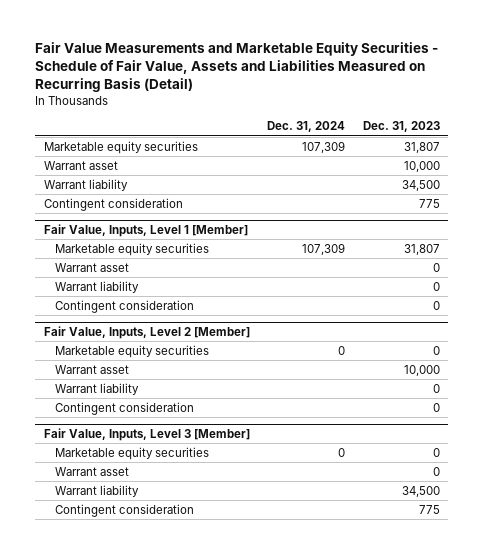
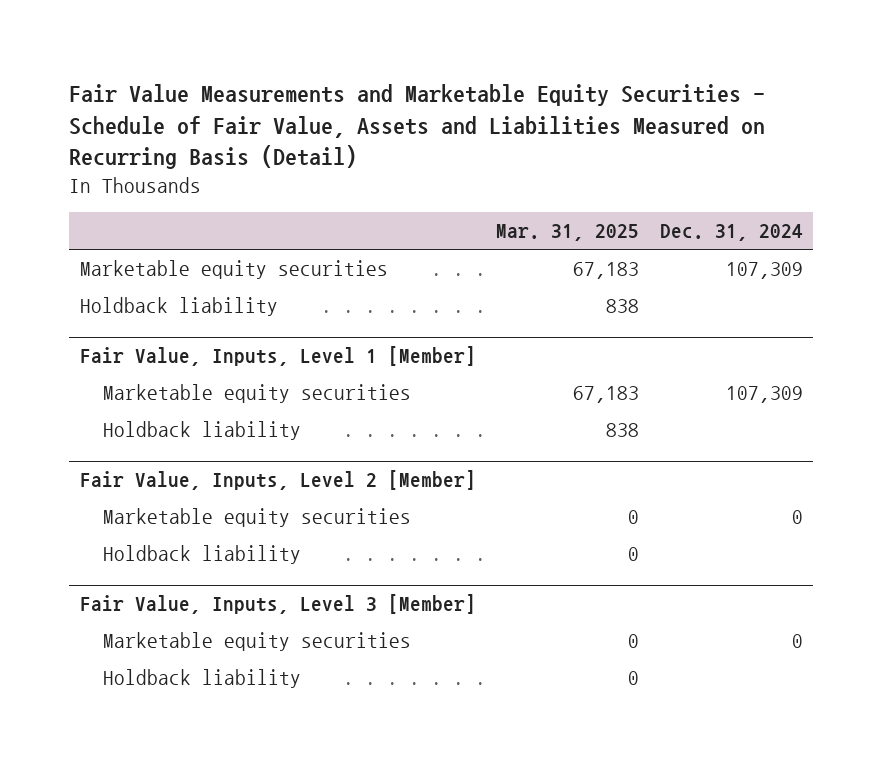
- | Dec. 31, 2024 | Dec. 31, 2023
+ | Mar. 31, 2025 | Dec. 31, 2024
- Warrant asset | | 10,000
- Warrant liability | | 34,500
- Contingent consideration | | 775
+ Holdback liability | 838 |
@ Fair Value, Inputs, Level 1 [Member]
- Warrant asset | | 0
- Warrant liability | | 0
- Contingent consideration | | 0
+ Holdback liability | 838 |
@ Fair Value, Inputs, Level 2 [Member]
- Warrant asset | | 10,000
- Warrant liability | | 0
- Contingent consideration | | 0
+ Holdback liability | 0 |
@ Fair Value, Inputs, Level 3 [Member]
- Warrant asset | | 0
- Warrant liability | | 34,500
- Contingent consideration | | 775
+ Holdback liability | 0 |

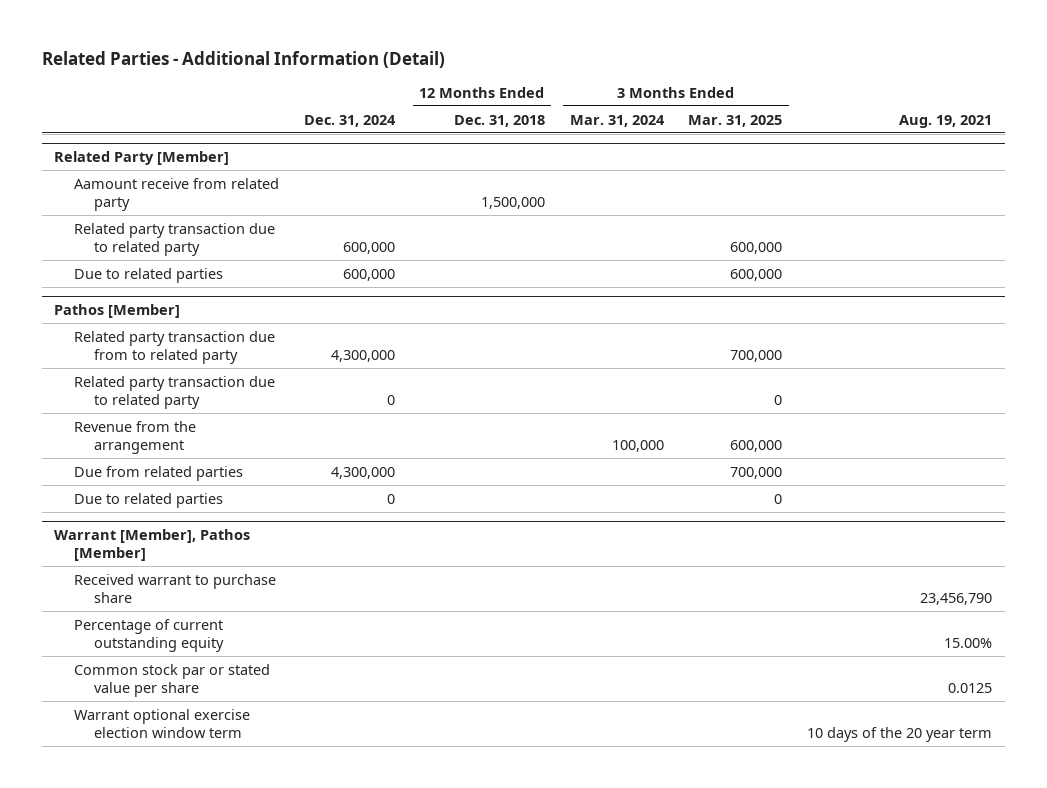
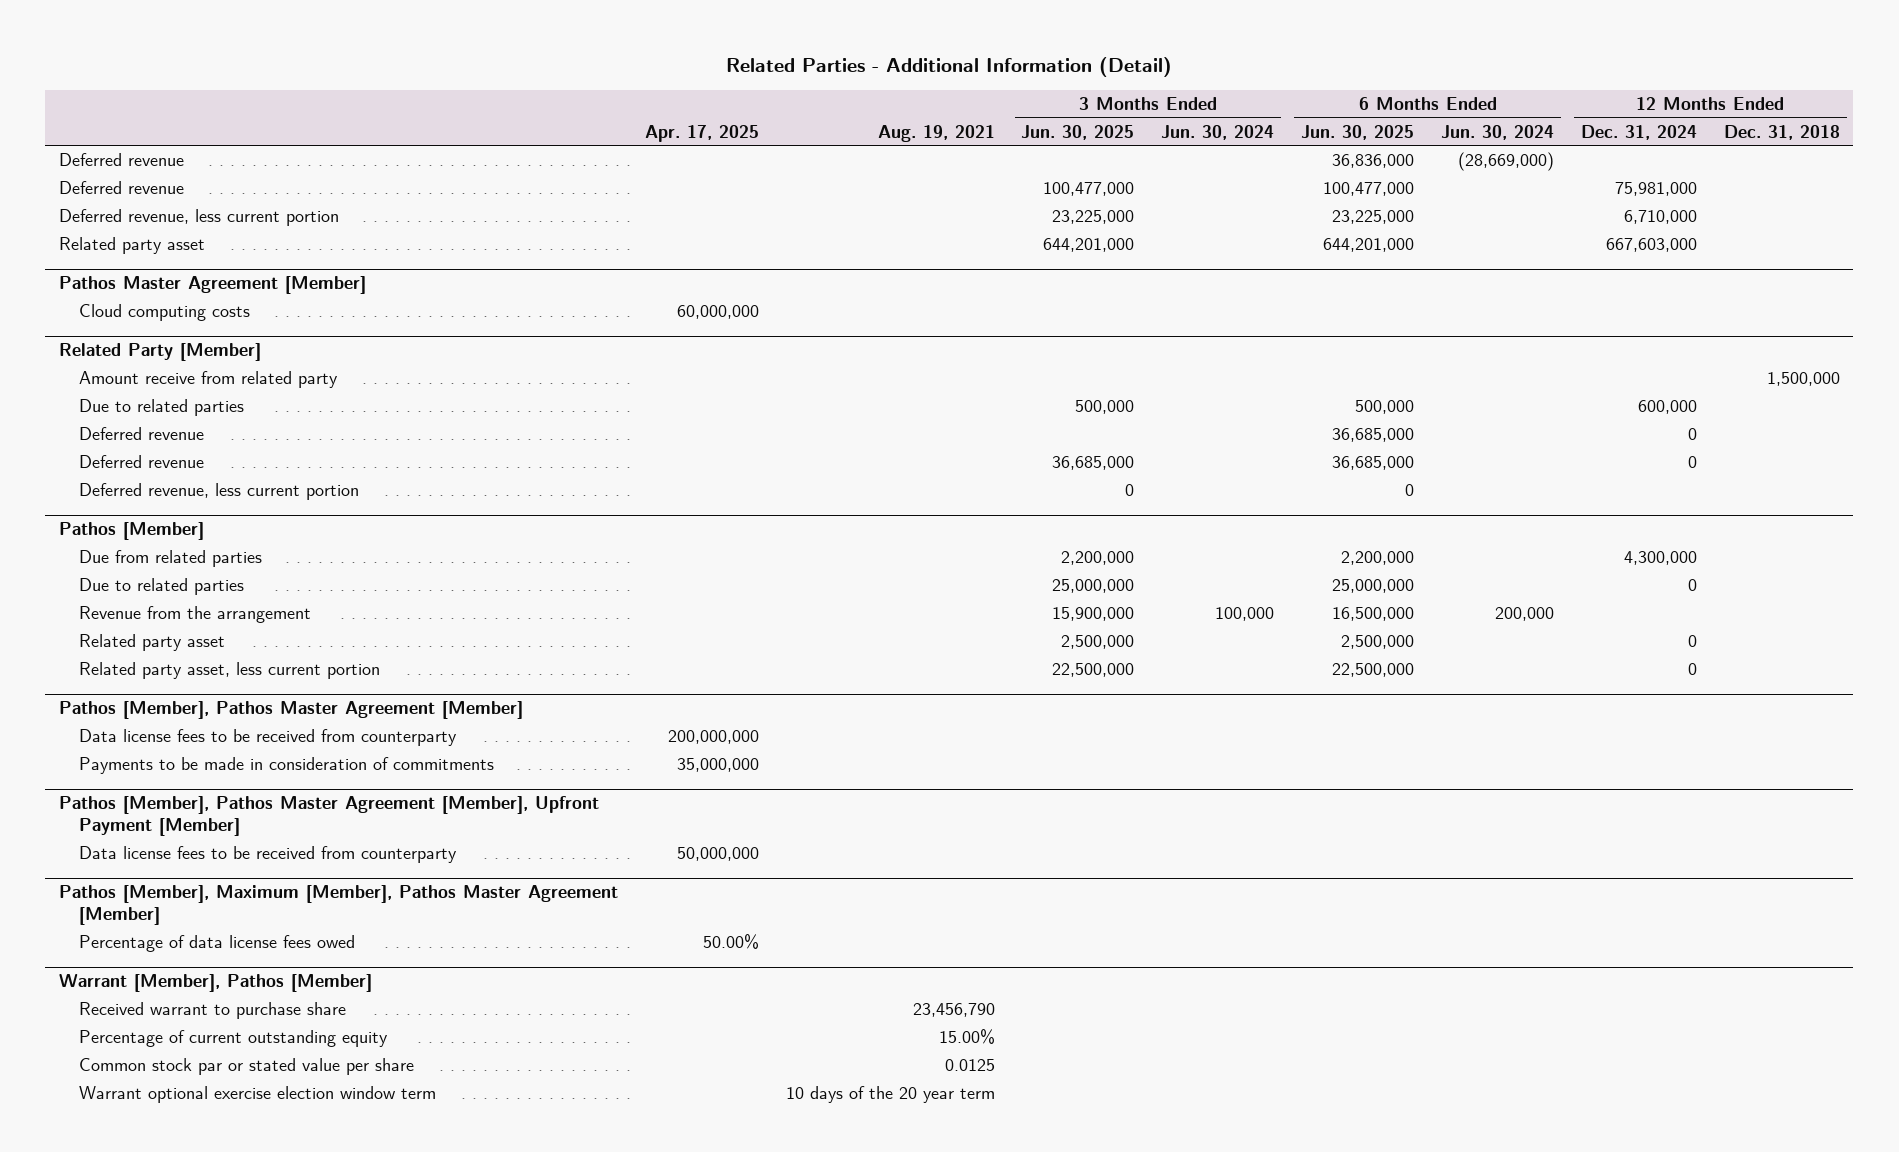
- | Dec. 31, 2024 | 12 Months Ended Dec. 31, 2018 | 3 Months Ended Mar. 31, 2024 | 3 Months Ended Mar. 31, 2025 | Aug. 19, 2021
+ | Apr. 17, 2025 | Aug. 19, 2021 | 3 Months Ended Jun. 30, 2025 | 3 Months Ended Jun. 30, 2024 | 6 Months Ended Jun. 30, 2025 | 6 Months Ended Jun. 30, 2024 | 12 Months Ended Dec. 31, 2024 | 12 Months Ended Dec. 31, 2018
+ Deferred revenue | | | | | 36,836,000 | (28,669,000) | |
+ Deferred revenue | | | 100,477,000 | | 100,477,000 | | 75,981,000 |
+ Deferred revenue, less current portion | | | 23,225,000 | | 23,225,000 | | 6,710,000 |
+ Related party asset | | | 644,201,000 | | 644,201,000 | | 667,603,000 |
+ Pathos Master Agreement [Member]
+ Cloud computing costs | 60,000,000 | | | | | | |
@ Related Party [Member]
- Aamount receive from related party | | 1,500,000 | | |
- Related party transaction due to related party | 600,000 | | | 600,000 |
+ Amount receive from related party | | | | | | | | 1,500,000
+ Deferred revenue | | | | | 36,685,000 | | 0 |
+ Deferred revenue | | | 36,685,000 | | 36,685,000 | | 0 |
+ Deferred revenue, less current portion | | | 0 | | 0 | | |
@ Pathos [Member]
- Related party transaction due from to related party | 4,300,000 | | | 700,000 |
- Related party transaction due to related party | 0 | | | 0 |
moved down: Revenue from the arrangement | | | 15,900,000 | 100,000 | 16,500,000 | 200,000 | |
+ Related party asset | | | 2,500,000 | | 2,500,000 | | 0 |
+ Related party asset, less current portion | | | 22,500,000 | | 22,500,000 | | 0 |
+ Pathos [Member], Pathos Master Agreement [Member]
+ Data license fees to be received from counterparty | 200,000,000 | | | | | | |
+ Payments to be made in consideration of commitments | 35,000,000 | | | | | | |
+ Pathos [Member], Pathos Master Agreement [Member], Upfront Payment [Member]
+ Data license fees to be received from counterparty | 50,000,000 | | | | | | |
+ Pathos [Member], Maximum [Member], Pathos Master Agreement [Member]
+ Percentage of data license fees owed | 50.00% | | | | | | |

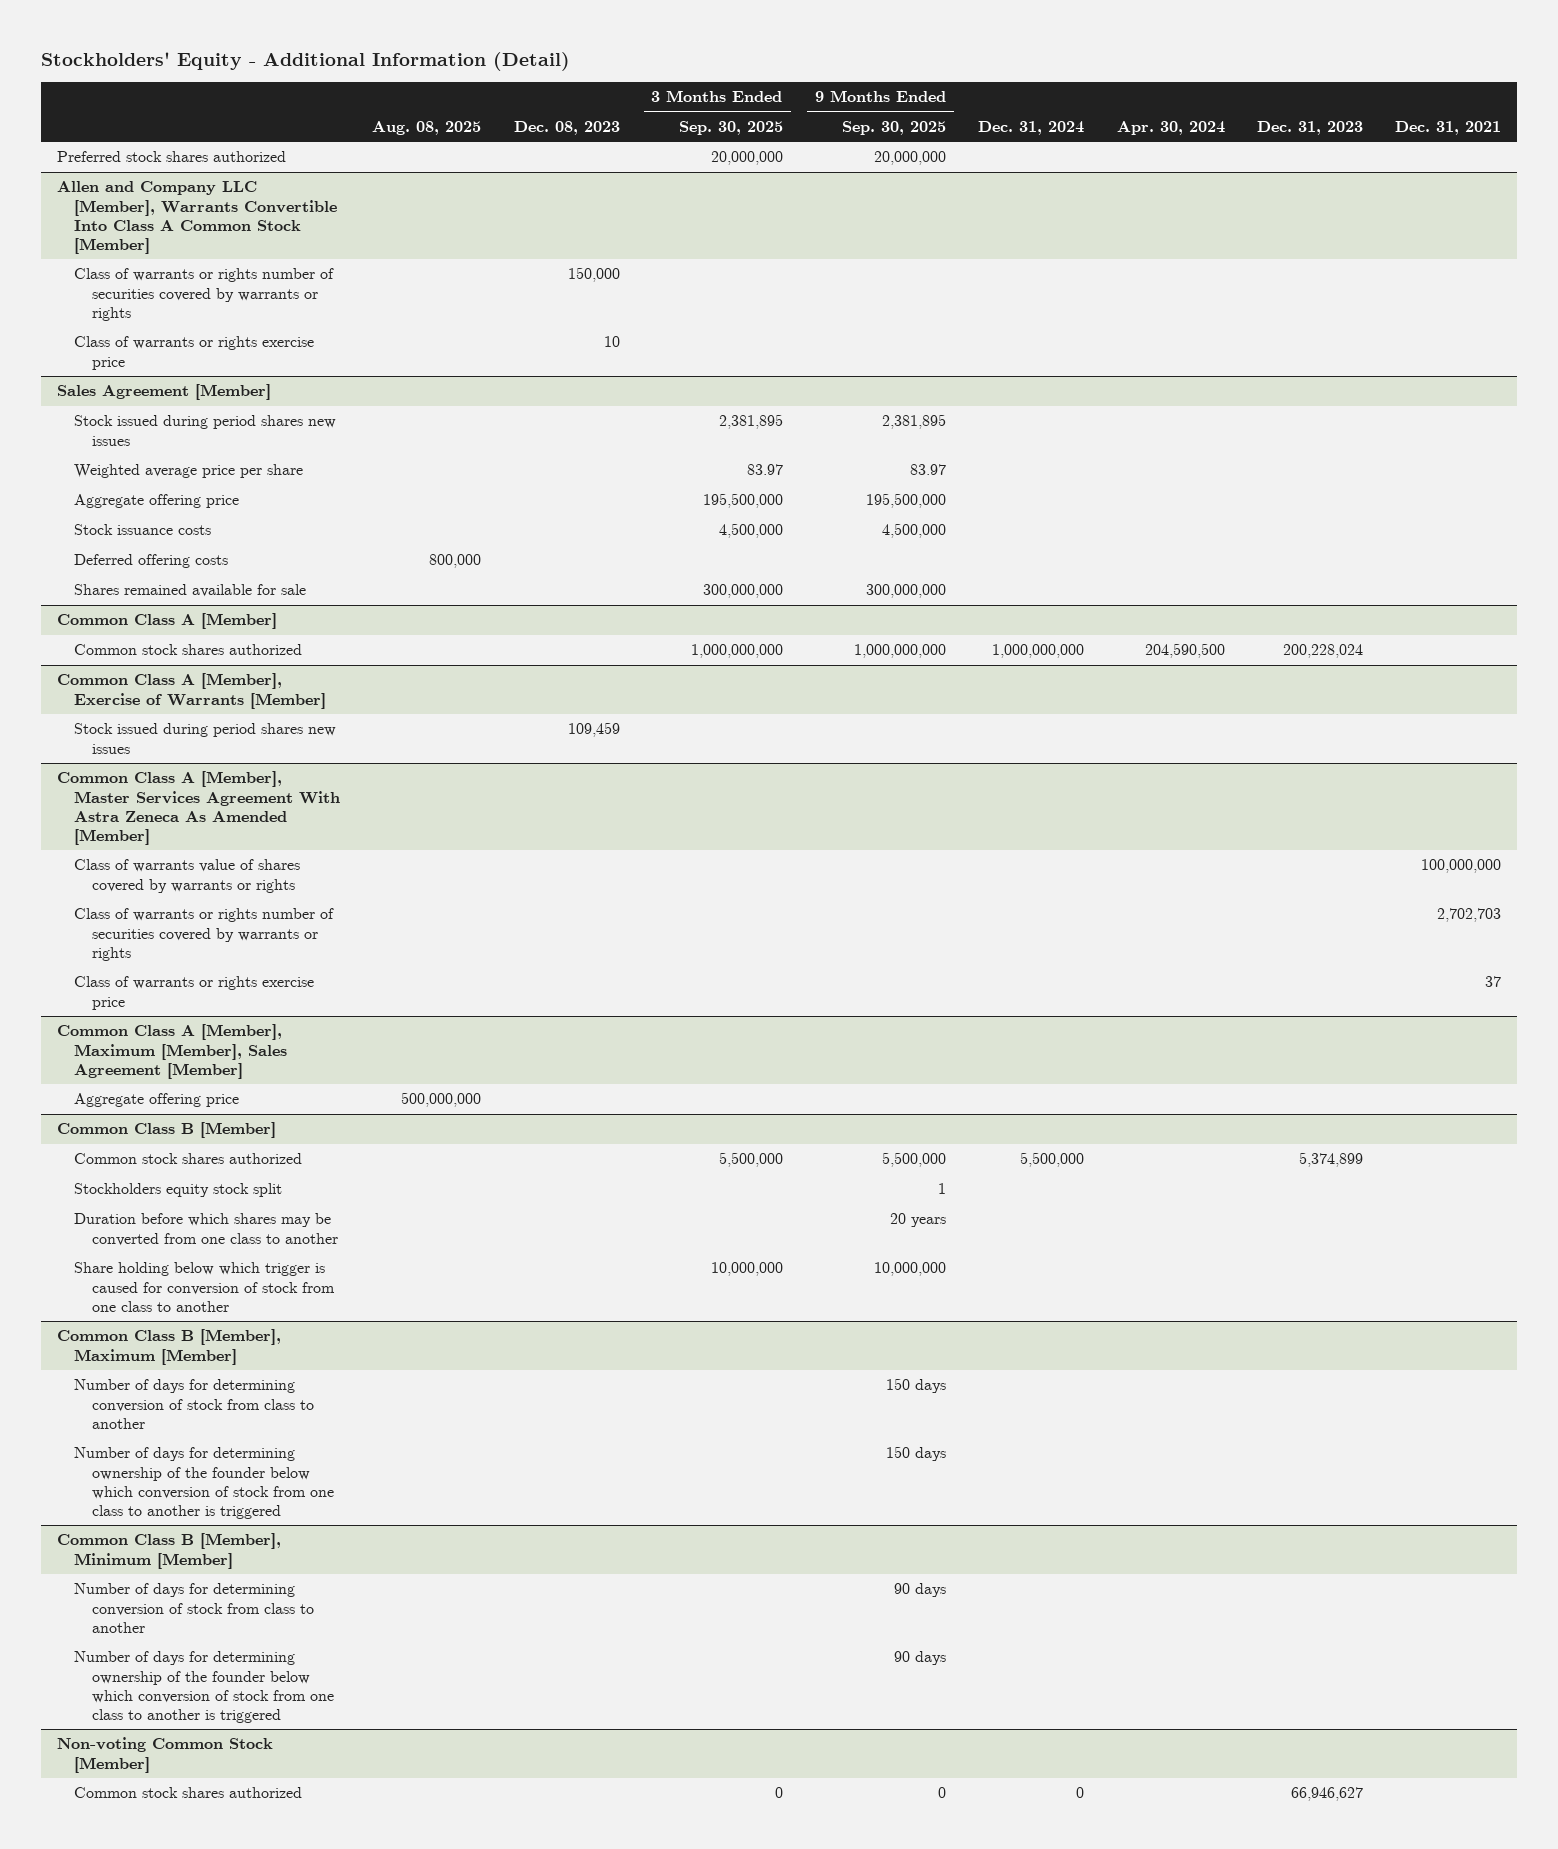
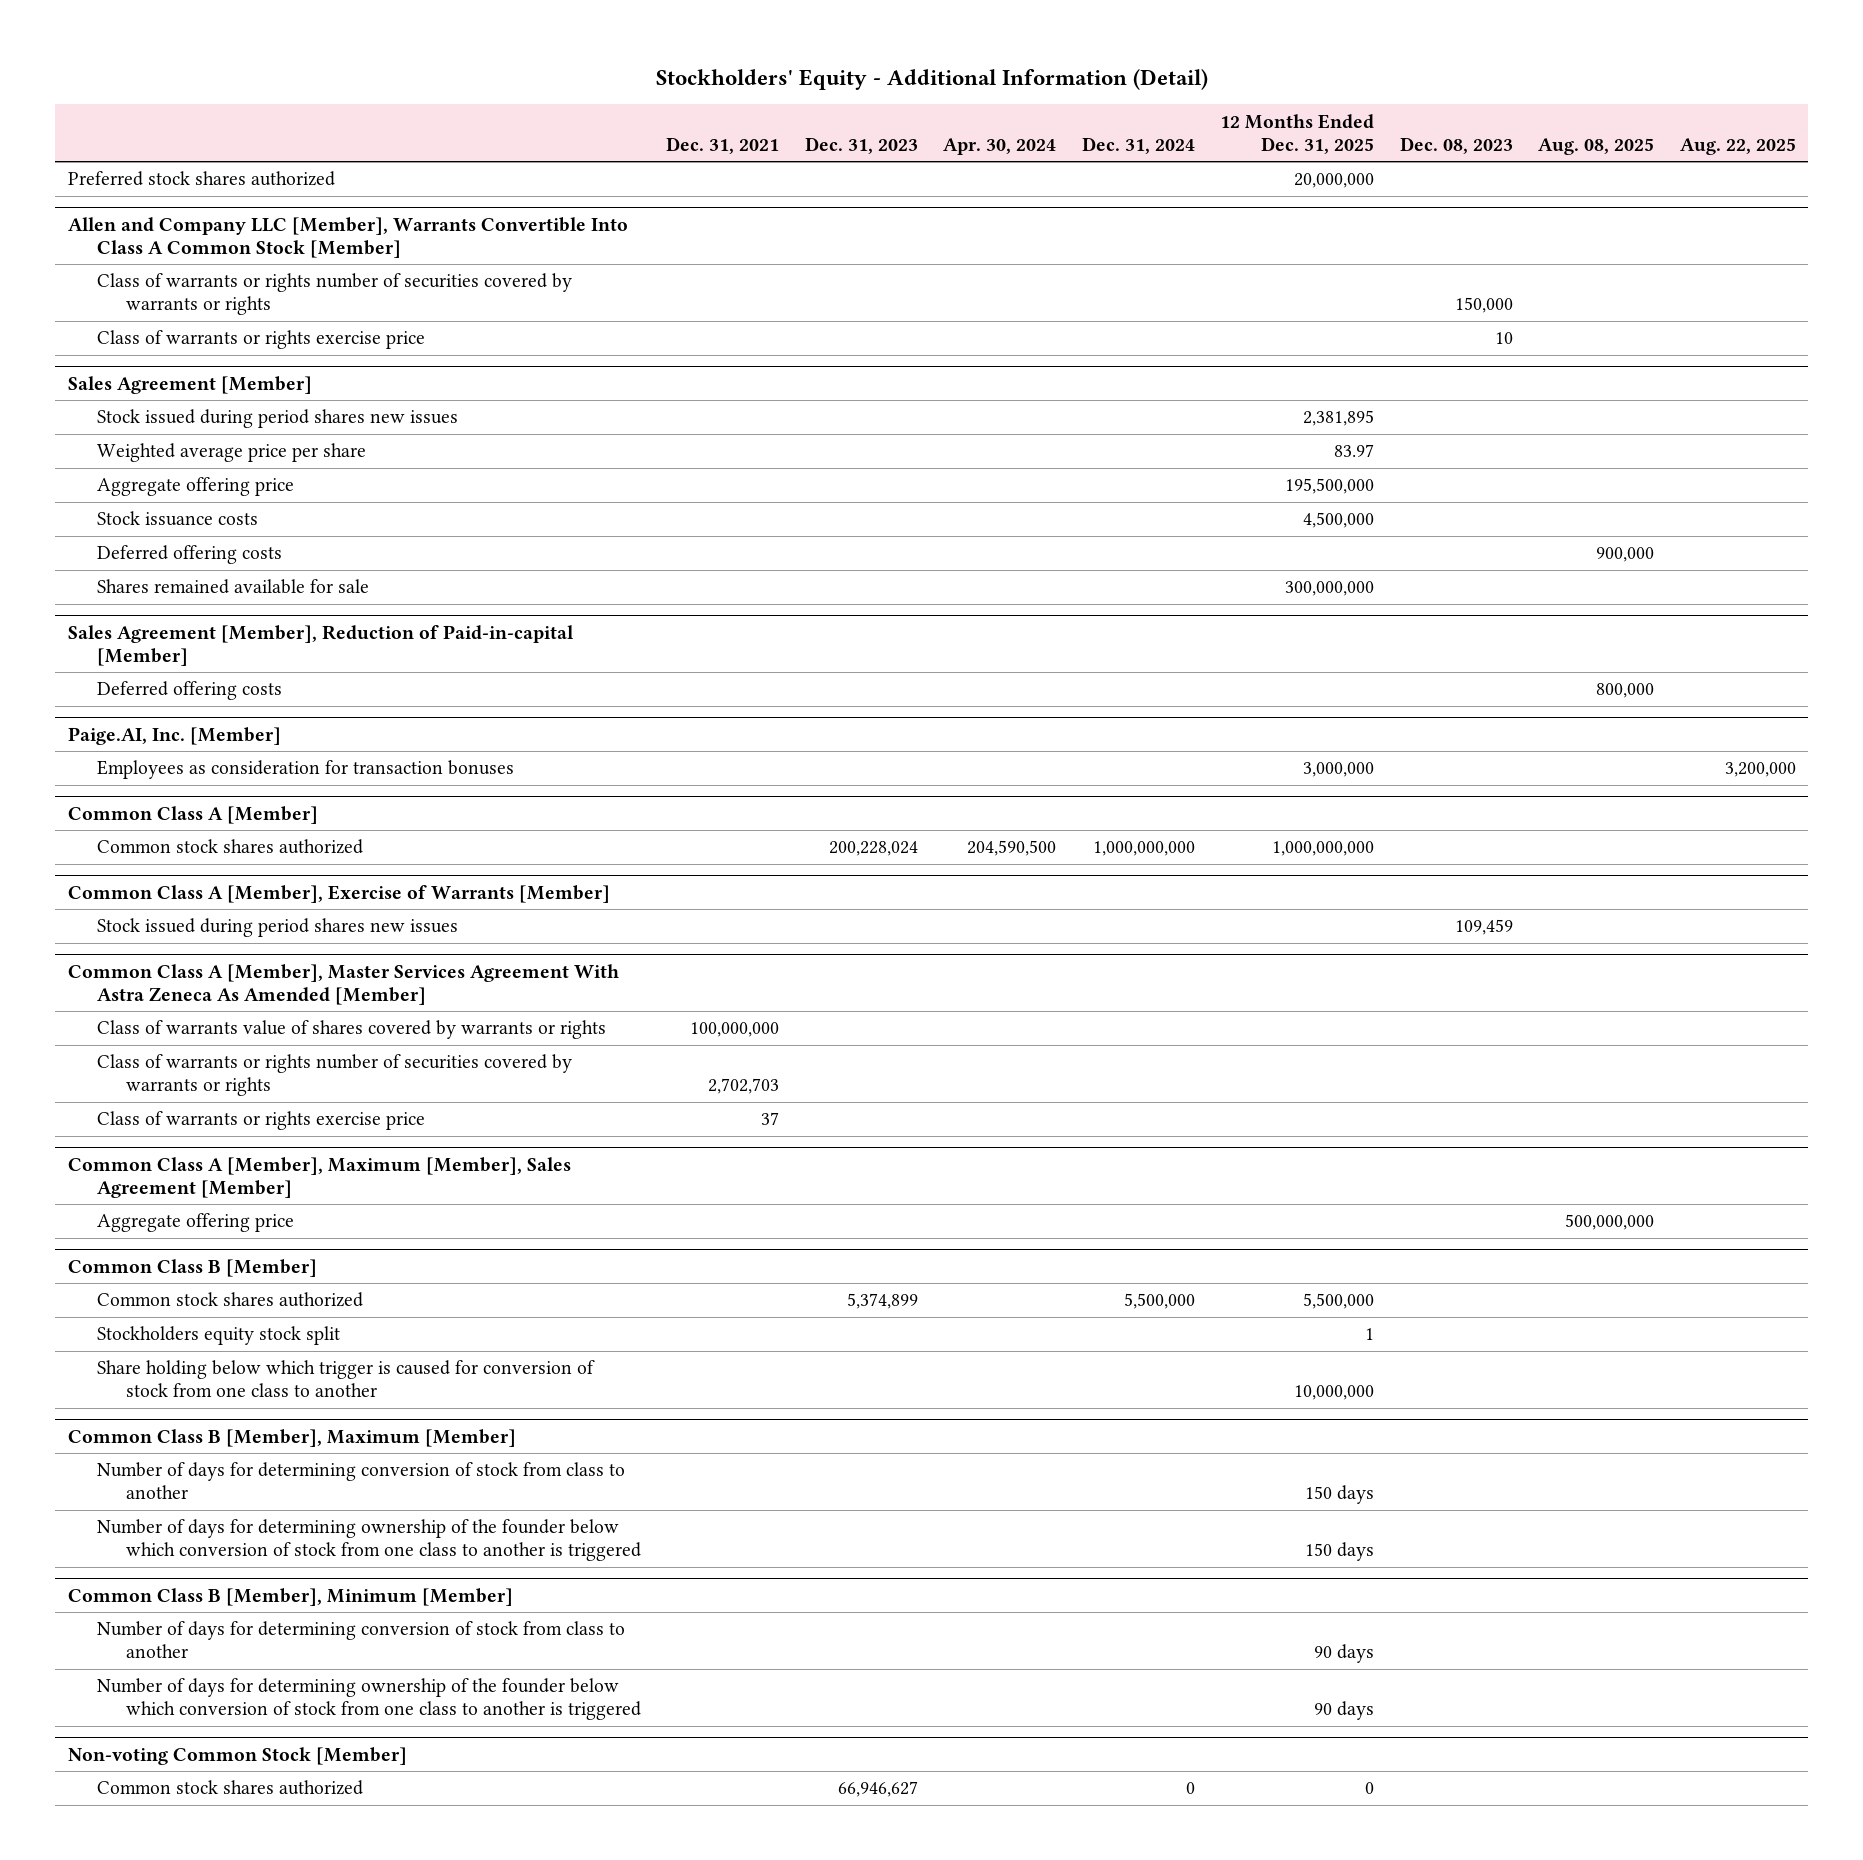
- | Aug. 08, 2025 | Dec. 08, 2023 | 3 Months Ended Sep. 30, 2025 | 9 Months Ended Sep. 30, 2025 | Dec. 31, 2024 | Apr. 30, 2024 | Dec. 31, 2023 | Dec. 31, 2021
+ | Dec. 31, 2021 | Dec. 31, 2023 | Apr. 30, 2024 | Dec. 31, 2024 | 12 Months Ended Dec. 31, 2025 | Dec. 08, 2023 | Aug. 08, 2025 | Aug. 22, 2025
@ Sales Agreement [Member]
- Deferred offering costs | 800,000 | | | | | | |
+ Deferred offering costs | | | | | | | 900,000 |
+ Sales Agreement [Member], Reduction of Paid-in-capital [Member]
+ Deferred offering costs | | | | | | | 800,000 |
+ Paige.AI, Inc. [Member]
+ Employees as consideration for transaction bonuses | | | | | 3,000,000 | | | 3,200,000
@ Common Class B [Member]
- Duration before which shares may be converted from one class to another | | | | 20 years | | | |

